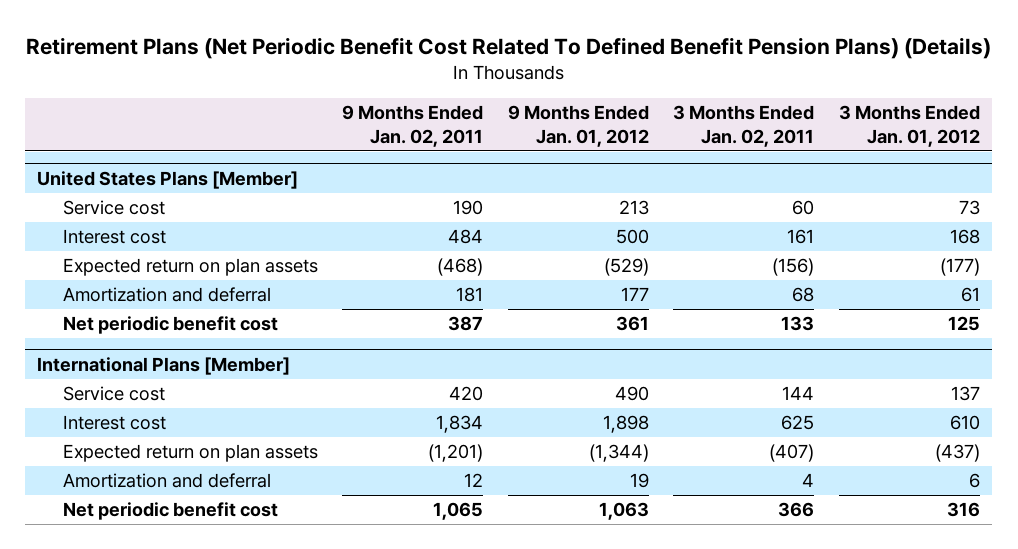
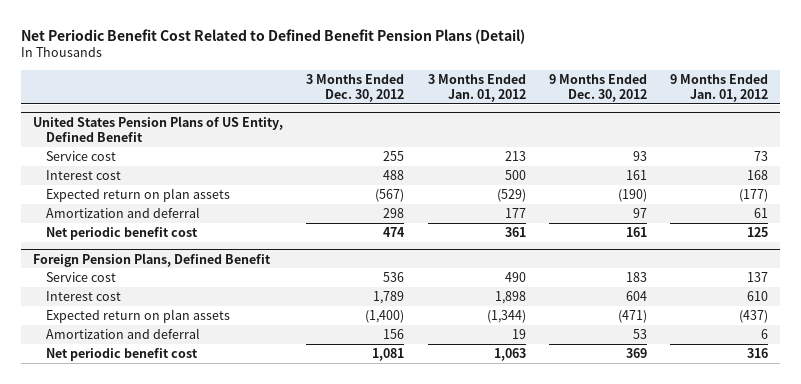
- Retirement Plans (Net Periodic Benefit Cost Related To Defined Benefit Pension Plans) (Details)
+ Net Periodic Benefit Cost Related to Defined Benefit Pension Plans (Detail)
- | 9 Months Ended Jan. 02, 2011 | 9 Months Ended Jan. 01, 2012 | 3 Months Ended Jan. 02, 2011 | 3 Months Ended Jan. 01, 2012
+ | 3 Months Ended Dec. 30, 2012 | 3 Months Ended Jan. 01, 2012 | 9 Months Ended Dec. 30, 2012 | 9 Months Ended Jan. 01, 2012
- United States Plans [Member]
- Service cost | 190 | 213 | 60 | 73
- Interest cost | 484 | 500 | 161 | 168
- Expected return on plan assets | (468) | (529) | (156) | (177)
- Amortization and deferral | 181 | 177 | 68 | 61
- Net periodic benefit cost | 387 | 361 | 133 | 125
- International Plans [Member]
- Service cost | 420 | 490 | 144 | 137
- Interest cost | 1,834 | 1,898 | 625 | 610
- Expected return on plan assets | (1,201) | (1,344) | (407) | (437)
- Amortization and deferral | 12 | 19 | 4 | 6
- Net periodic benefit cost | 1,065 | 1,063 | 366 | 316
+ United States Pension Plans of US Entity, Defined Benefit
+ Service cost | 255 | 213 | 93 | 73
+ Interest cost | 488 | 500 | 161 | 168
+ Expected return on plan assets | (567) | (529) | (190) | (177)
+ Amortization and deferral | 298 | 177 | 97 | 61
+ Net periodic benefit cost | 474 | 361 | 161 | 125
+ Foreign Pension Plans, Defined Benefit
+ Service cost | 536 | 490 | 183 | 137
+ Interest cost | 1,789 | 1,898 | 604 | 610
+ Expected return on plan assets | (1,400) | (1,344) | (471) | (437)
+ Amortization and deferral | 156 | 19 | 53 | 6
+ Net periodic benefit cost | 1,081 | 1,063 | 369 | 316

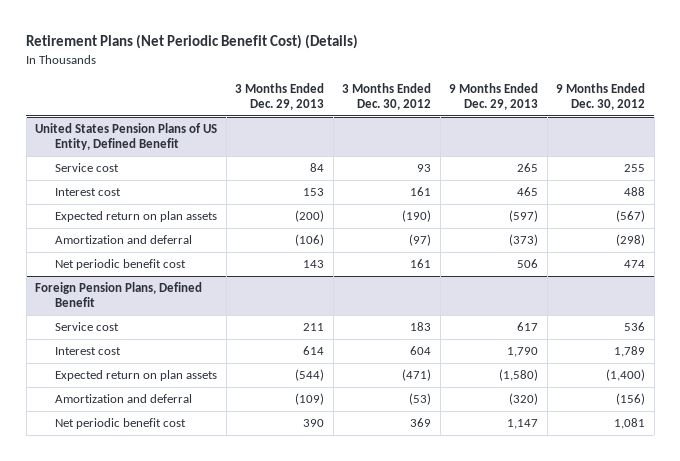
- Net Periodic Benefit Cost Related to Defined Benefit Pension Plans (Detail)
+ Retirement Plans (Net Periodic Benefit Cost) (Details)
- | 3 Months Ended Dec. 30, 2012 | 3 Months Ended Jan. 01, 2012 | 9 Months Ended Dec. 30, 2012 | 9 Months Ended Jan. 01, 2012
+ | 3 Months Ended Dec. 29, 2013 | 3 Months Ended Dec. 30, 2012 | 9 Months Ended Dec. 29, 2013 | 9 Months Ended Dec. 30, 2012
@ United States Pension Plans of US Entity, Defined Benefit
- Service cost | 255 | 213 | 93 | 73
- Interest cost | 488 | 500 | 161 | 168
- Expected return on plan assets | (567) | (529) | (190) | (177)
- Amortization and deferral | 298 | 177 | 97 | 61
- Net periodic benefit cost | 474 | 361 | 161 | 125
+ Service cost | 84 | 93 | 265 | 255
+ Interest cost | 153 | 161 | 465 | 488
+ Expected return on plan assets | (200) | (190) | (597) | (567)
+ Amortization and deferral | (106) | (97) | (373) | (298)
+ Net periodic benefit cost | 143 | 161 | 506 | 474
@ Foreign Pension Plans, Defined Benefit
- Service cost | 536 | 490 | 183 | 137
- Interest cost | 1,789 | 1,898 | 604 | 610
- Expected return on plan assets | (1,400) | (1,344) | (471) | (437)
- Amortization and deferral | 156 | 19 | 53 | 6
- Net periodic benefit cost | 1,081 | 1,063 | 369 | 316
+ Service cost | 211 | 183 | 617 | 536
+ Interest cost | 614 | 604 | 1,790 | 1,789
+ Expected return on plan assets | (544) | (471) | (1,580) | (1,400)
+ Amortization and deferral | (109) | (53) | (320) | (156)
+ Net periodic benefit cost | 390 | 369 | 1,147 | 1,081

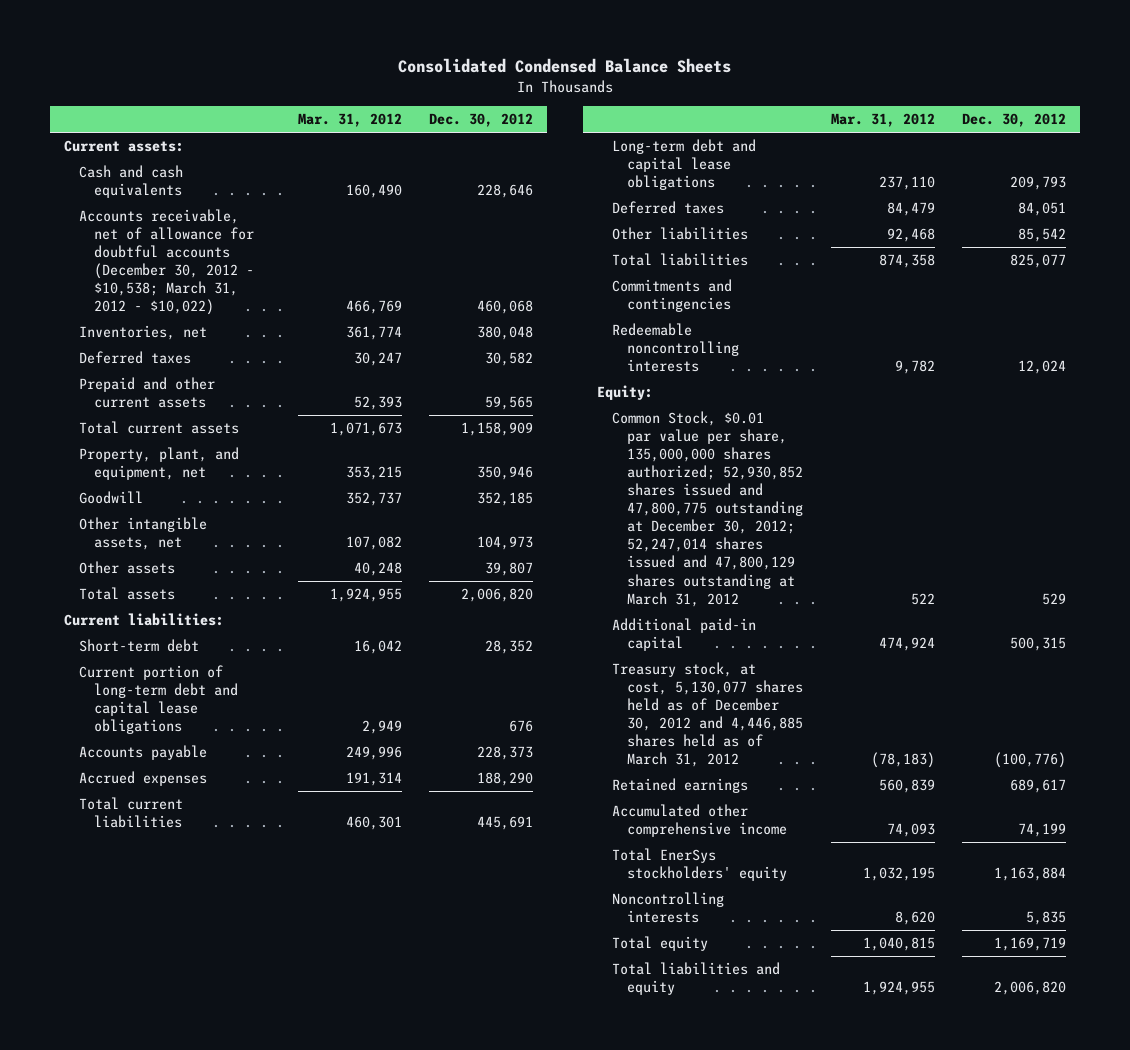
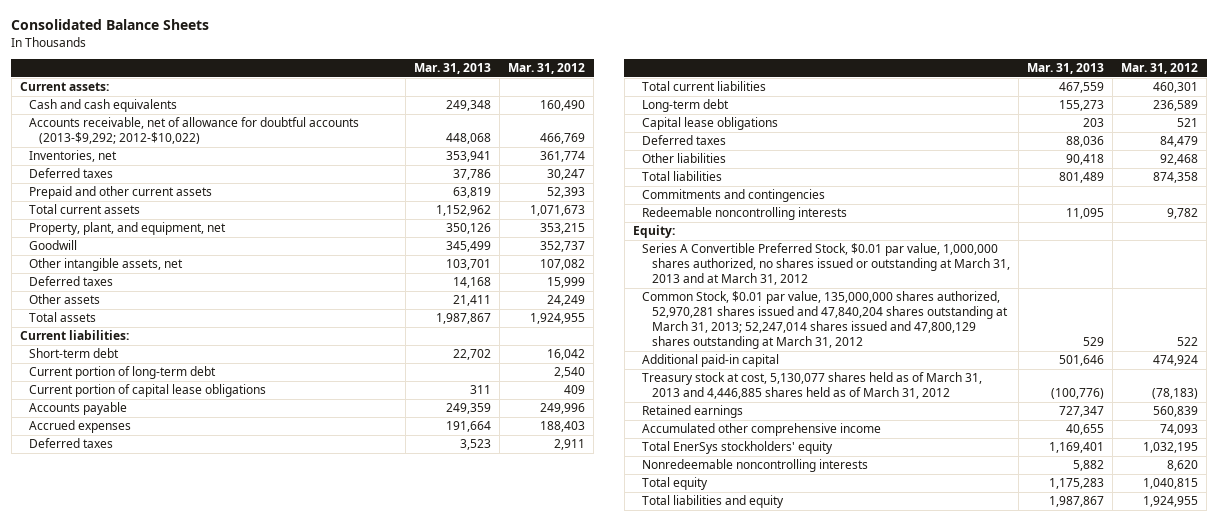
- Consolidated Condensed Balance Sheets
+ Consolidated Balance Sheets
- | Mar. 31, 2012 | Dec. 30, 2012
+ | Mar. 31, 2013 | Mar. 31, 2012
- Accounts receivable, net of allowance for doubtful accounts (December 30, 2012 - $10,538; March 31, 2012 - $10,022) | 466,769 | 460,068
+ Accounts receivable, net of allowance for doubtful accounts (2013-$9,292; 2012-$10,022) | 448,068 | 466,769
- Other assets | 40,248 | 39,807
+ Deferred taxes | 14,168 | 15,999
+ Other assets | 21,411 | 24,249
- Current portion of long-term debt and capital lease obligations | 2,949 | 676
+ Current portion of long-term debt | | 2,540
+ Current portion of capital lease obligations | 311 | 409
- Accrued expenses | 191,314 | 188,290
+ Accrued expenses | 191,664 | 188,403
+ Deferred taxes | 3,523 | 2,911
- Long-term debt and capital lease obligations | 237,110 | 209,793
+ Long-term debt | 155,273 | 236,589
+ Capital lease obligations | 203 | 521
- Common Stock, $0.01 par value per share, 135,000,000 shares authorized; 52,930,852 shares issued and 47,800,775 outstanding at December 30, 2012; 52,247,014 shares issued and 47,800,129 shares outstanding at March 31, 2012 | 522 | 529
+ Series A Convertible Preferred Stock, $0.01 par value, 1,000,000 shares authorized, no shares issued or outstanding at March 31, 2013 and at March 31, 2012
+ Common Stock, $0.01 par value, 135,000,000 shares authorized, 52,970,281 shares issued and 47,840,204 shares outstanding at March 31, 2013; 52,247,014 shares issued and 47,800,129 shares outstanding at March 31, 2012 | 529 | 522
- Treasury stock, at cost, 5,130,077 shares held as of December 30, 2012 and 4,446,885 shares held as of March 31, 2012 | (78,183) | (100,776)
+ Treasury stock at cost, 5,130,077 shares held as of March 31, 2013 and 4,446,885 shares held as of March 31, 2012 | (100,776) | (78,183)
- Noncontrolling interests | 8,620 | 5,835
+ Nonredeemable noncontrolling interests | 5,882 | 8,620

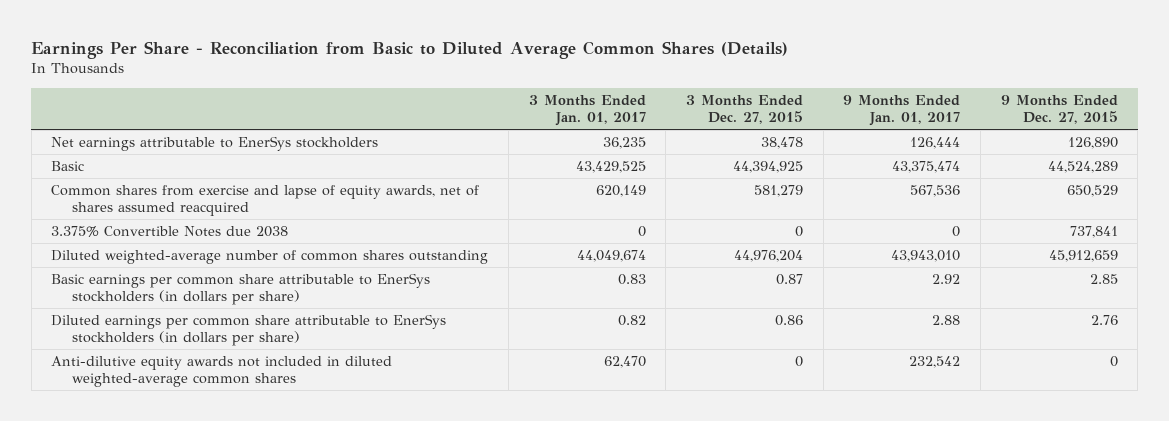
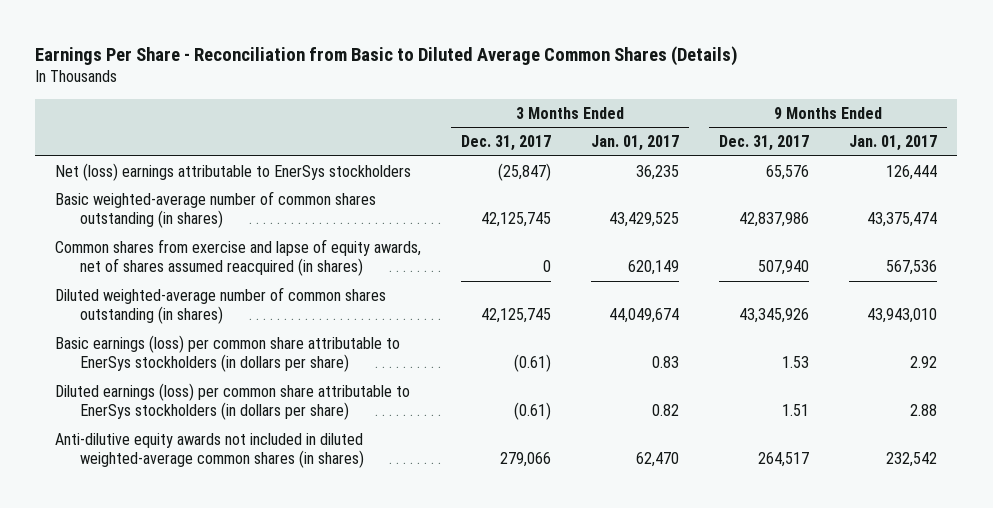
- | 3 Months Ended Jan. 01, 2017 | 3 Months Ended Dec. 27, 2015 | 9 Months Ended Jan. 01, 2017 | 9 Months Ended Dec. 27, 2015
+ | 3 Months Ended Dec. 31, 2017 | 3 Months Ended Jan. 01, 2017 | 9 Months Ended Dec. 31, 2017 | 9 Months Ended Jan. 01, 2017
- Net earnings attributable to EnerSys stockholders | 36,235 | 38,478 | 126,444 | 126,890
- Basic | 43,429,525 | 44,394,925 | 43,375,474 | 44,524,289
- Common shares from exercise and lapse of equity awards, net of shares assumed reacquired | 620,149 | 581,279 | 567,536 | 650,529
- 3.375% Convertible Notes due 2038 | 0 | 0 | 0 | 737,841
- Diluted weighted-average number of common shares outstanding | 44,049,674 | 44,976,204 | 43,943,010 | 45,912,659
- Basic earnings per common share attributable to EnerSys stockholders (in dollars per share) | 0.83 | 0.87 | 2.92 | 2.85
- Diluted earnings per common share attributable to EnerSys stockholders (in dollars per share) | 0.82 | 0.86 | 2.88 | 2.76
- Anti-dilutive equity awards not included in diluted weighted-average common shares | 62,470 | 0 | 232,542 | 0
+ Net (loss) earnings attributable to EnerSys stockholders | (25,847) | 36,235 | 65,576 | 126,444
+ Basic weighted-average number of common shares outstanding (in shares) | 42,125,745 | 43,429,525 | 42,837,986 | 43,375,474
+ Common shares from exercise and lapse of equity awards, net of shares assumed reacquired (in shares) | 0 | 620,149 | 507,940 | 567,536
+ Diluted weighted-average number of common shares outstanding (in shares) | 42,125,745 | 44,049,674 | 43,345,926 | 43,943,010
+ Basic earnings (loss) per common share attributable to EnerSys stockholders (in dollars per share) | (0.61) | 0.83 | 1.53 | 2.92
+ Diluted earnings (loss) per common share attributable to EnerSys stockholders (in dollars per share) | (0.61) | 0.82 | 1.51 | 2.88
+ Anti-dilutive equity awards not included in diluted weighted-average common shares (in shares) | 279,066 | 62,470 | 264,517 | 232,542

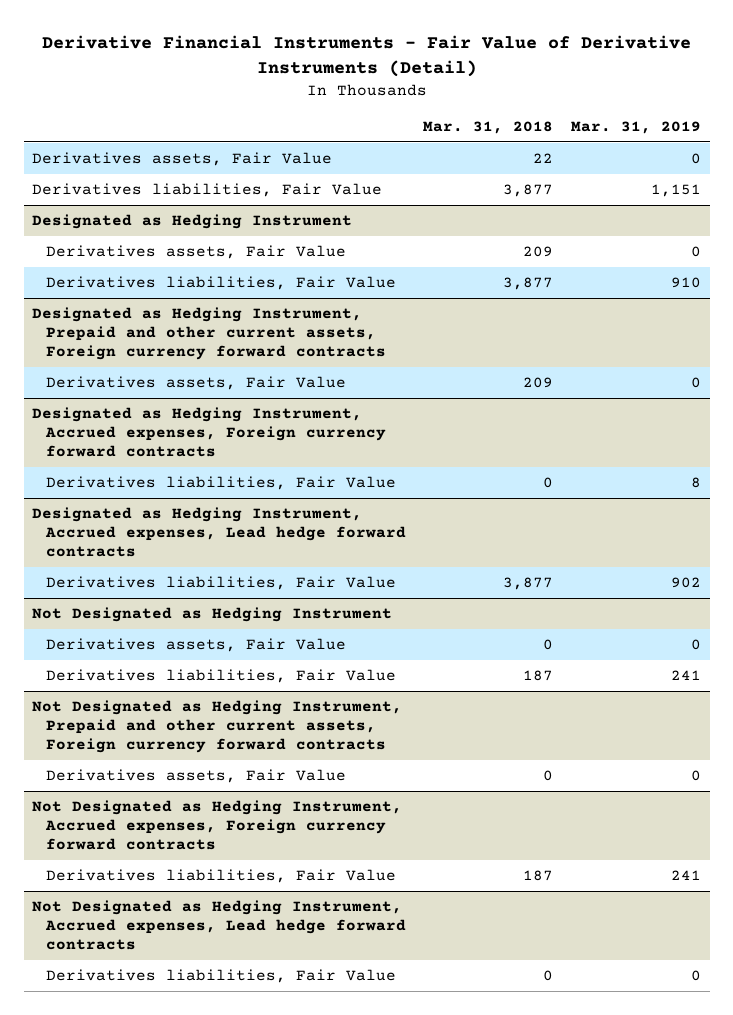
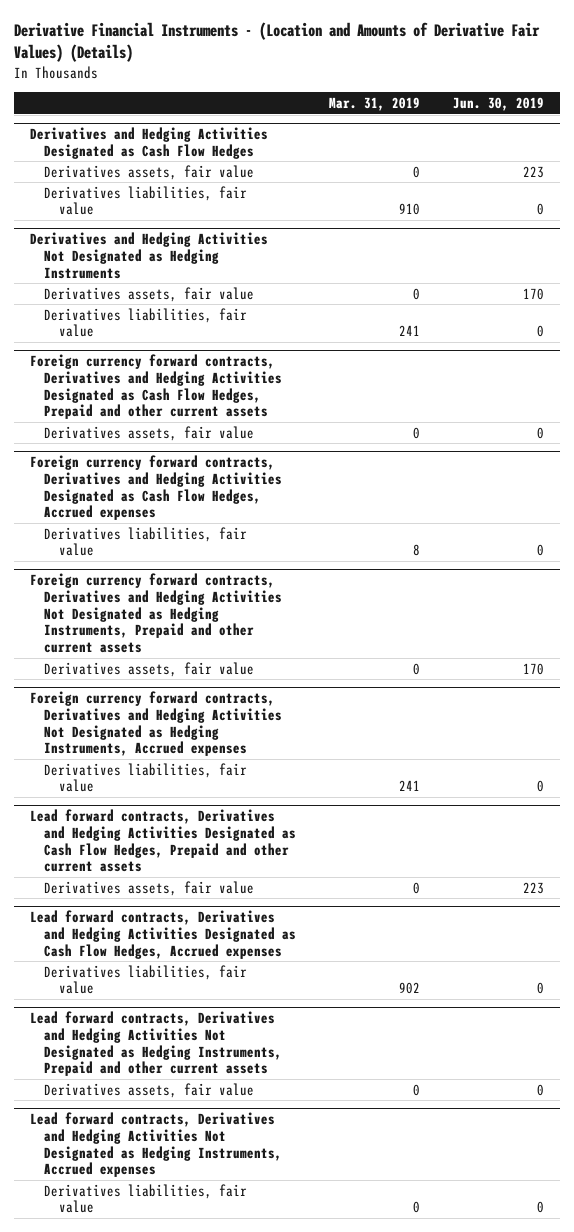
- Derivative Financial Instruments - Fair Value of Derivative Instruments (Detail)
+ Derivative Financial Instruments - (Location and Amounts of Derivative Fair Values) (Details)
- | Mar. 31, 2018 | Mar. 31, 2019
+ | Mar. 31, 2019 | Jun. 30, 2019
- Derivatives assets, Fair Value | 22 | 0
- Derivatives liabilities, Fair Value | 3,877 | 1,151
- Designated as Hedging Instrument
- Derivatives assets, Fair Value | 209 | 0
- Derivatives liabilities, Fair Value | 3,877 | 910
- Designated as Hedging Instrument, Prepaid and other current assets, Foreign currency forward contracts
- Derivatives assets, Fair Value | 209 | 0
- Designated as Hedging Instrument, Accrued expenses, Foreign currency forward contracts
- Derivatives liabilities, Fair Value | 0 | 8
- Designated as Hedging Instrument, Accrued expenses, Lead hedge forward contracts
- Derivatives liabilities, Fair Value | 3,877 | 902
- Not Designated as Hedging Instrument
- Derivatives assets, Fair Value | 0 | 0
- Derivatives liabilities, Fair Value | 187 | 241
- Not Designated as Hedging Instrument, Prepaid and other current assets, Foreign currency forward contracts
- Derivatives assets, Fair Value | 0 | 0
- Not Designated as Hedging Instrument, Accrued expenses, Foreign currency forward contracts
- Derivatives liabilities, Fair Value | 187 | 241
- Not Designated as Hedging Instrument, Accrued expenses, Lead hedge forward contracts
- Derivatives liabilities, Fair Value | 0 | 0
+ Derivatives and Hedging Activities Designated as Cash Flow Hedges
+ Derivatives assets, fair value | 0 | 223
+ Derivatives liabilities, fair value | 910 | 0
+ Derivatives and Hedging Activities Not Designated as Hedging Instruments
+ Derivatives assets, fair value | 0 | 170
+ Derivatives liabilities, fair value | 241 | 0
+ Foreign currency forward contracts, Derivatives and Hedging Activities Designated as Cash Flow Hedges, Prepaid and other current assets
+ Derivatives assets, fair value | 0 | 0
+ Foreign currency forward contracts, Derivatives and Hedging Activities Designated as Cash Flow Hedges, Accrued expenses
+ Derivatives liabilities, fair value | 8 | 0
+ Foreign currency forward contracts, Derivatives and Hedging Activities Not Designated as Hedging Instruments, Prepaid and other current assets
+ Derivatives assets, fair value | 0 | 170
+ Foreign currency forward contracts, Derivatives and Hedging Activities Not Designated as Hedging Instruments, Accrued expenses
+ Derivatives liabilities, fair value | 241 | 0
+ Lead forward contracts, Derivatives and Hedging Activities Designated as Cash Flow Hedges, Prepaid and other current assets
+ Derivatives assets, fair value | 0 | 223
+ Lead forward contracts, Derivatives and Hedging Activities Designated as Cash Flow Hedges, Accrued expenses
+ Derivatives liabilities, fair value | 902 | 0
+ Lead forward contracts, Derivatives and Hedging Activities Not Designated as Hedging Instruments, Prepaid and other current assets
+ Derivatives assets, fair value | 0 | 0
+ Lead forward contracts, Derivatives and Hedging Activities Not Designated as Hedging Instruments, Accrued expenses
+ Derivatives liabilities, fair value | 0 | 0

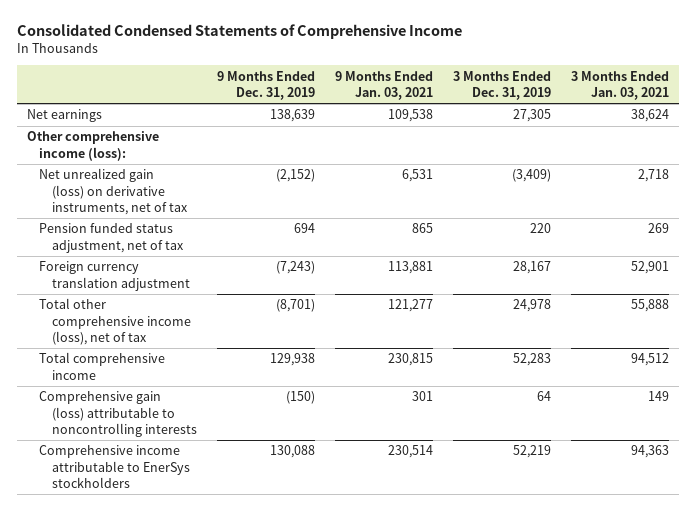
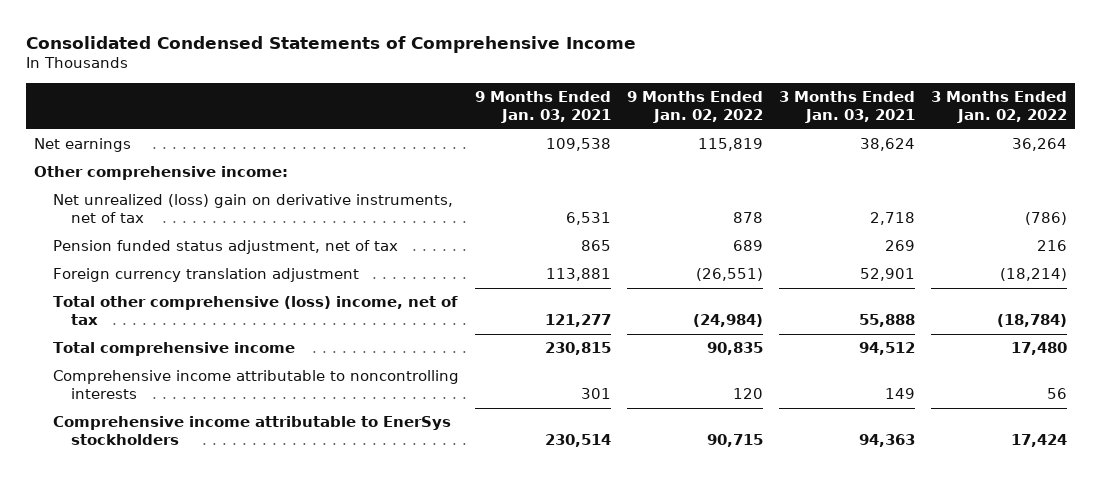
- | 9 Months Ended Dec. 31, 2019 | 9 Months Ended Jan. 03, 2021 | 3 Months Ended Dec. 31, 2019 | 3 Months Ended Jan. 03, 2021
+ | 9 Months Ended Jan. 03, 2021 | 9 Months Ended Jan. 02, 2022 | 3 Months Ended Jan. 03, 2021 | 3 Months Ended Jan. 02, 2022
- Other comprehensive income (loss):
- Net unrealized gain (loss) on derivative instruments, net of tax | (2,152) | 6,531 | (3,409) | 2,718
+ Other comprehensive income:
+ Net unrealized (loss) gain on derivative instruments, net of tax | 6,531 | 878 | 2,718 | (786)
- Total other comprehensive income (loss), net of tax | (8,701) | 121,277 | 24,978 | 55,888
+ Total other comprehensive (loss) income, net of tax | 121,277 | (24,984) | 55,888 | (18,784)
- Comprehensive gain (loss) attributable to noncontrolling interests | (150) | 301 | 64 | 149
+ Comprehensive income attributable to noncontrolling interests | 301 | 120 | 149 | 56

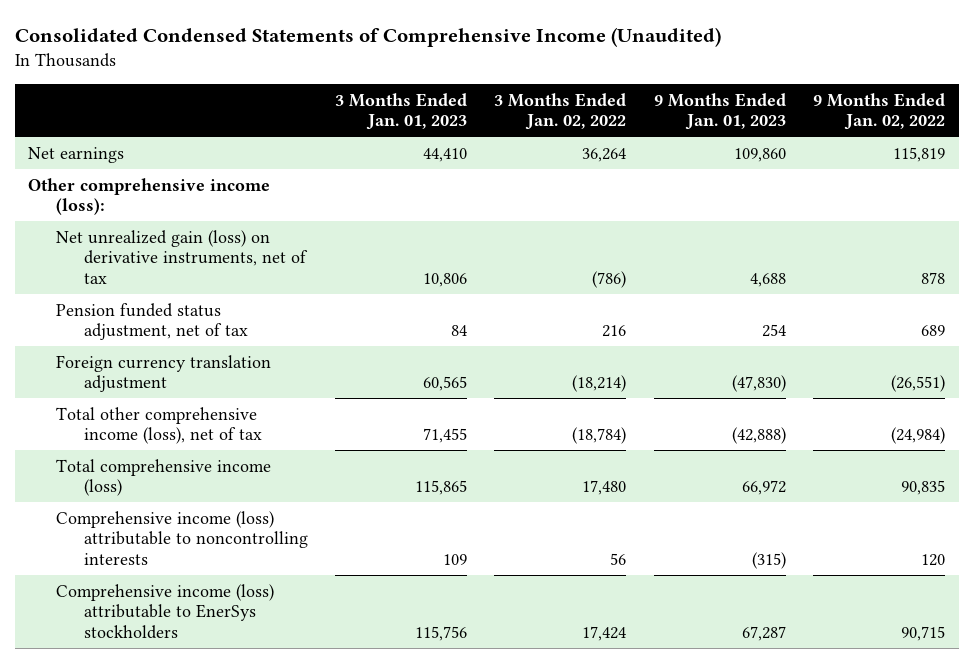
- Consolidated Condensed Statements of Comprehensive Income
+ Consolidated Condensed Statements of Comprehensive Income (Unaudited)
- | 9 Months Ended Jan. 03, 2021 | 9 Months Ended Jan. 02, 2022 | 3 Months Ended Jan. 03, 2021 | 3 Months Ended Jan. 02, 2022
+ | 3 Months Ended Jan. 01, 2023 | 3 Months Ended Jan. 02, 2022 | 9 Months Ended Jan. 01, 2023 | 9 Months Ended Jan. 02, 2022
- Other comprehensive income:
- Net unrealized (loss) gain on derivative instruments, net of tax | 6,531 | 878 | 2,718 | (786)
+ Other comprehensive income (loss):
+ Net unrealized gain (loss) on derivative instruments, net of tax | 10,806 | (786) | 4,688 | 878
- Total other comprehensive (loss) income, net of tax | 121,277 | (24,984) | 55,888 | (18,784)
- Total comprehensive income | 230,815 | 90,835 | 94,512 | 17,480
- Comprehensive income attributable to noncontrolling interests | 301 | 120 | 149 | 56
- Comprehensive income attributable to EnerSys stockholders | 230,514 | 90,715 | 94,363 | 17,424
+ Total other comprehensive income (loss), net of tax | 71,455 | (18,784) | (42,888) | (24,984)
+ Total comprehensive income (loss) | 115,865 | 17,480 | 66,972 | 90,835
+ Comprehensive income (loss) attributable to noncontrolling interests | 109 | 56 | (315) | 120
+ Comprehensive income (loss) attributable to EnerSys stockholders | 115,756 | 17,424 | 67,287 | 90,715

